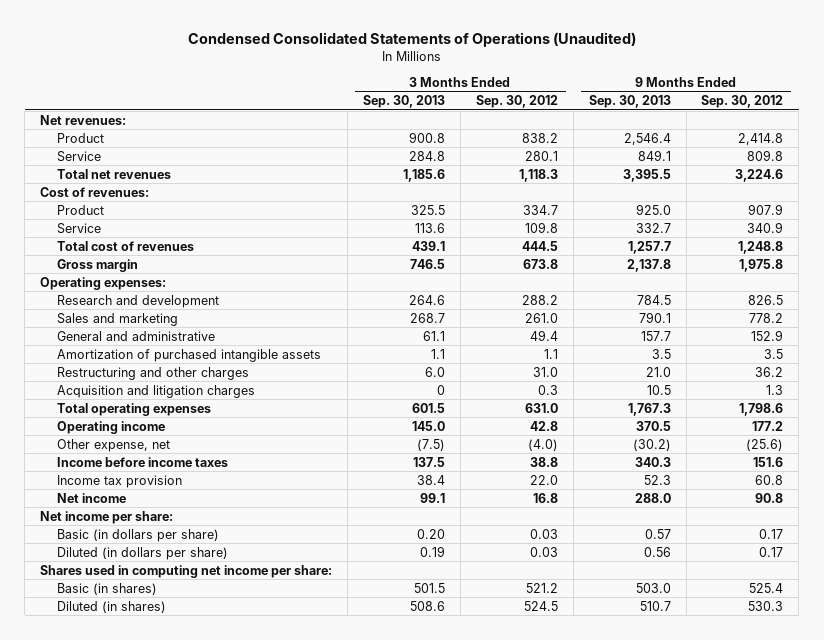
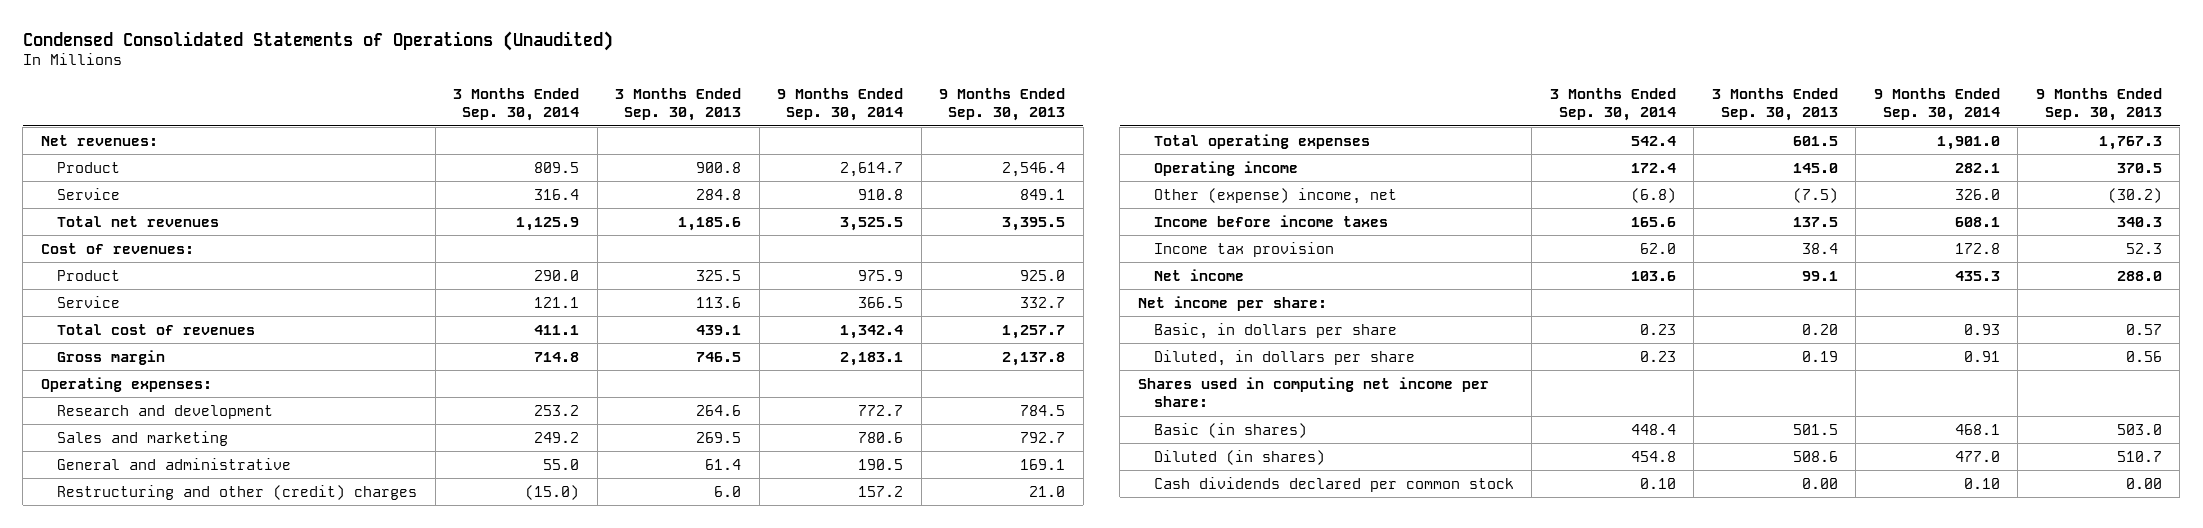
- | 3 Months Ended Sep. 30, 2013 | 3 Months Ended Sep. 30, 2012 | 9 Months Ended Sep. 30, 2013 | 9 Months Ended Sep. 30, 2012
+ | 3 Months Ended Sep. 30, 2014 | 3 Months Ended Sep. 30, 2013 | 9 Months Ended Sep. 30, 2014 | 9 Months Ended Sep. 30, 2013
- Sales and marketing | 268.7 | 261.0 | 790.1 | 778.2
- General and administrative | 61.1 | 49.4 | 157.7 | 152.9
- Amortization of purchased intangible assets | 1.1 | 1.1 | 3.5 | 3.5
- Restructuring and other charges | 6.0 | 31.0 | 21.0 | 36.2
- Acquisition and litigation charges | 0 | 0.3 | 10.5 | 1.3
+ Sales and marketing | 249.2 | 269.5 | 780.6 | 792.7
+ General and administrative | 55.0 | 61.4 | 190.5 | 169.1
+ Restructuring and other (credit) charges | (15.0) | 6.0 | 157.2 | 21.0
- Other expense, net | (7.5) | (4.0) | (30.2) | (25.6)
+ Other (expense) income, net | (6.8) | (7.5) | 326.0 | (30.2)
- Basic (in dollars per share) | 0.20 | 0.03 | 0.57 | 0.17
- Diluted (in dollars per share) | 0.19 | 0.03 | 0.56 | 0.17
+ Basic, in dollars per share | 0.23 | 0.20 | 0.93 | 0.57
+ Diluted, in dollars per share | 0.23 | 0.19 | 0.91 | 0.56
+ Cash dividends declared per common stock | 0.10 | 0.00 | 0.10 | 0.00

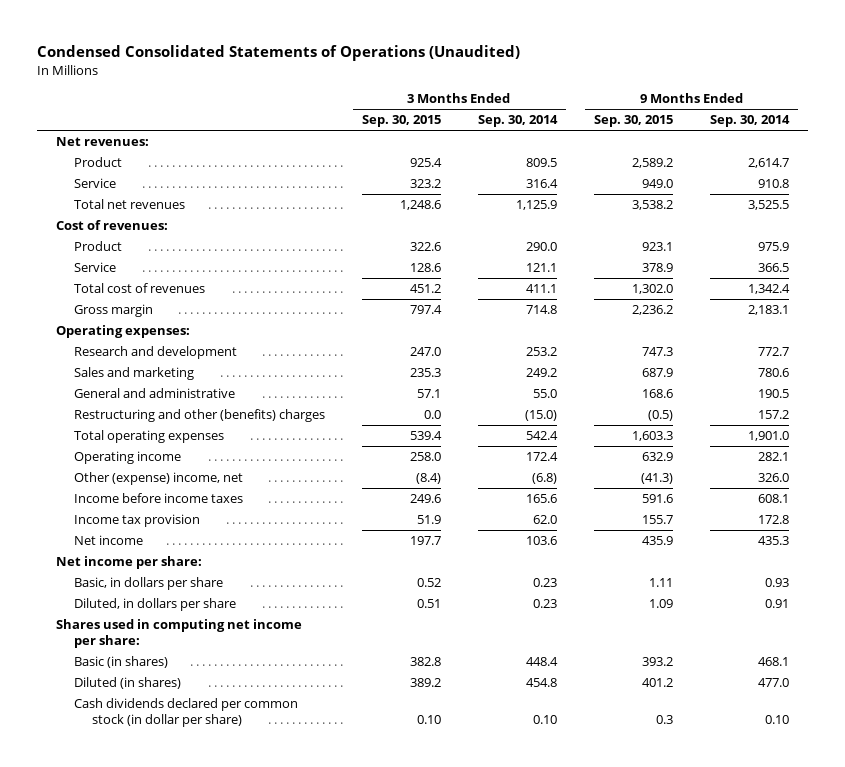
- | 3 Months Ended Sep. 30, 2014 | 3 Months Ended Sep. 30, 2013 | 9 Months Ended Sep. 30, 2014 | 9 Months Ended Sep. 30, 2013
+ | 3 Months Ended Sep. 30, 2015 | 3 Months Ended Sep. 30, 2014 | 9 Months Ended Sep. 30, 2015 | 9 Months Ended Sep. 30, 2014
- Restructuring and other (credit) charges | (15.0) | 6.0 | 157.2 | 21.0
+ Restructuring and other (benefits) charges | 0.0 | (15.0) | (0.5) | 157.2
- Cash dividends declared per common stock | 0.10 | 0.00 | 0.10 | 0.00
+ Cash dividends declared per common stock (in dollar per share) | 0.10 | 0.10 | 0.3 | 0.10

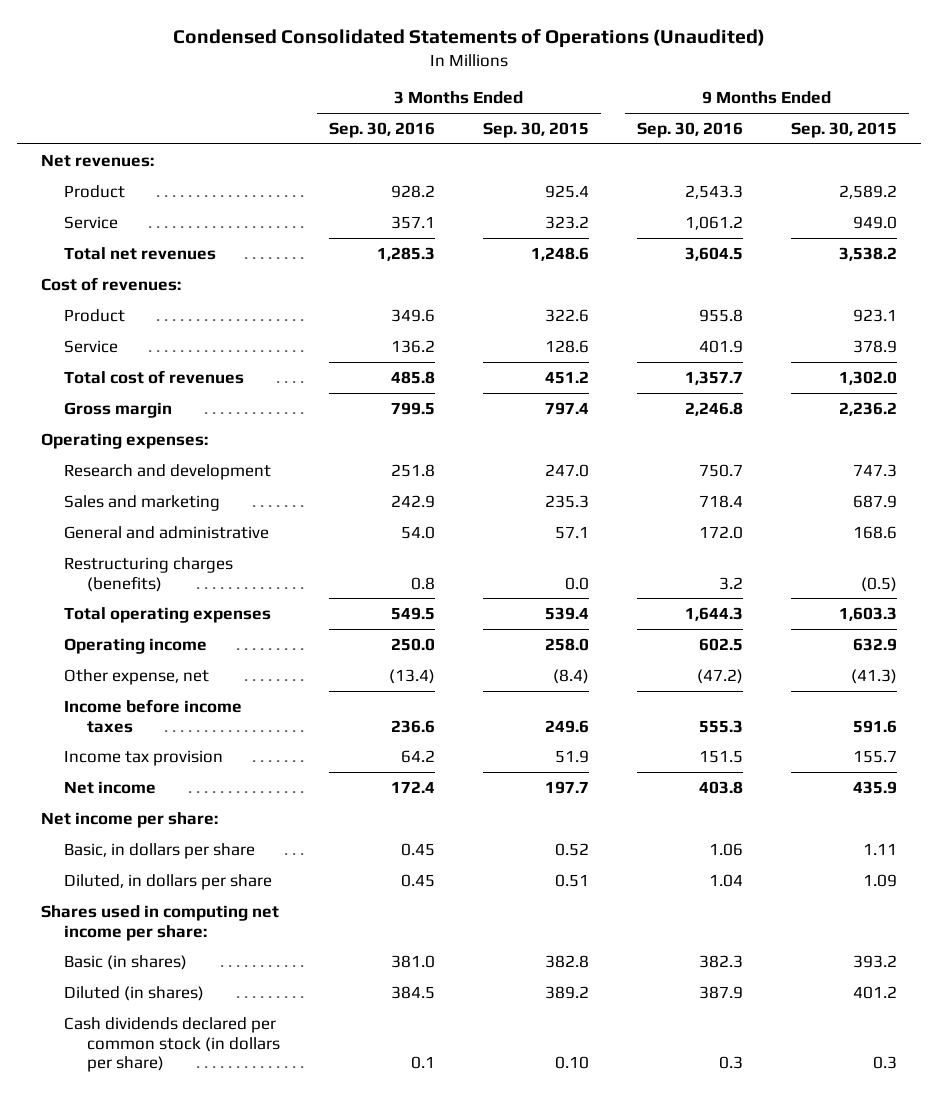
- | 3 Months Ended Sep. 30, 2015 | 3 Months Ended Sep. 30, 2014 | 9 Months Ended Sep. 30, 2015 | 9 Months Ended Sep. 30, 2014
+ | 3 Months Ended Sep. 30, 2016 | 3 Months Ended Sep. 30, 2015 | 9 Months Ended Sep. 30, 2016 | 9 Months Ended Sep. 30, 2015
- Restructuring and other (benefits) charges | 0.0 | (15.0) | (0.5) | 157.2
+ Restructuring charges (benefits) | 0.8 | 0.0 | 3.2 | (0.5)
- Other (expense) income, net | (8.4) | (6.8) | (41.3) | 326.0
+ Other expense, net | (13.4) | (8.4) | (47.2) | (41.3)
- Cash dividends declared per common stock (in dollar per share) | 0.10 | 0.10 | 0.3 | 0.10
+ Cash dividends declared per common stock (in dollars per share) | 0.1 | 0.10 | 0.3 | 0.3

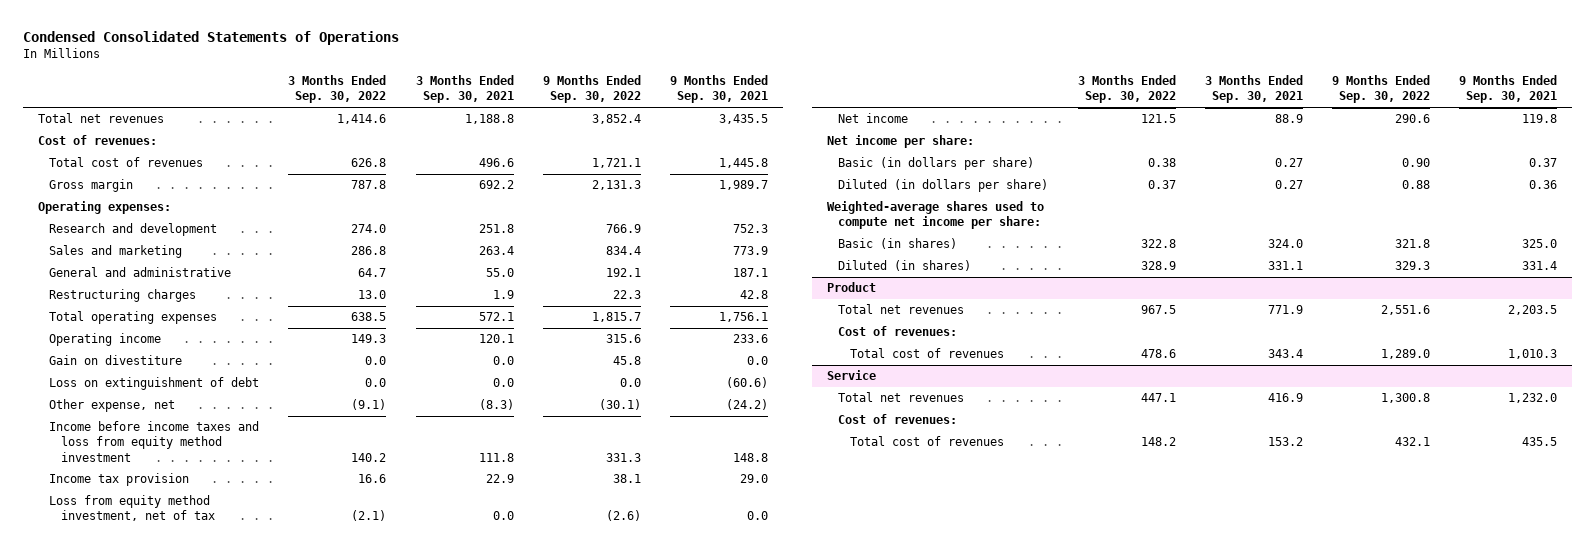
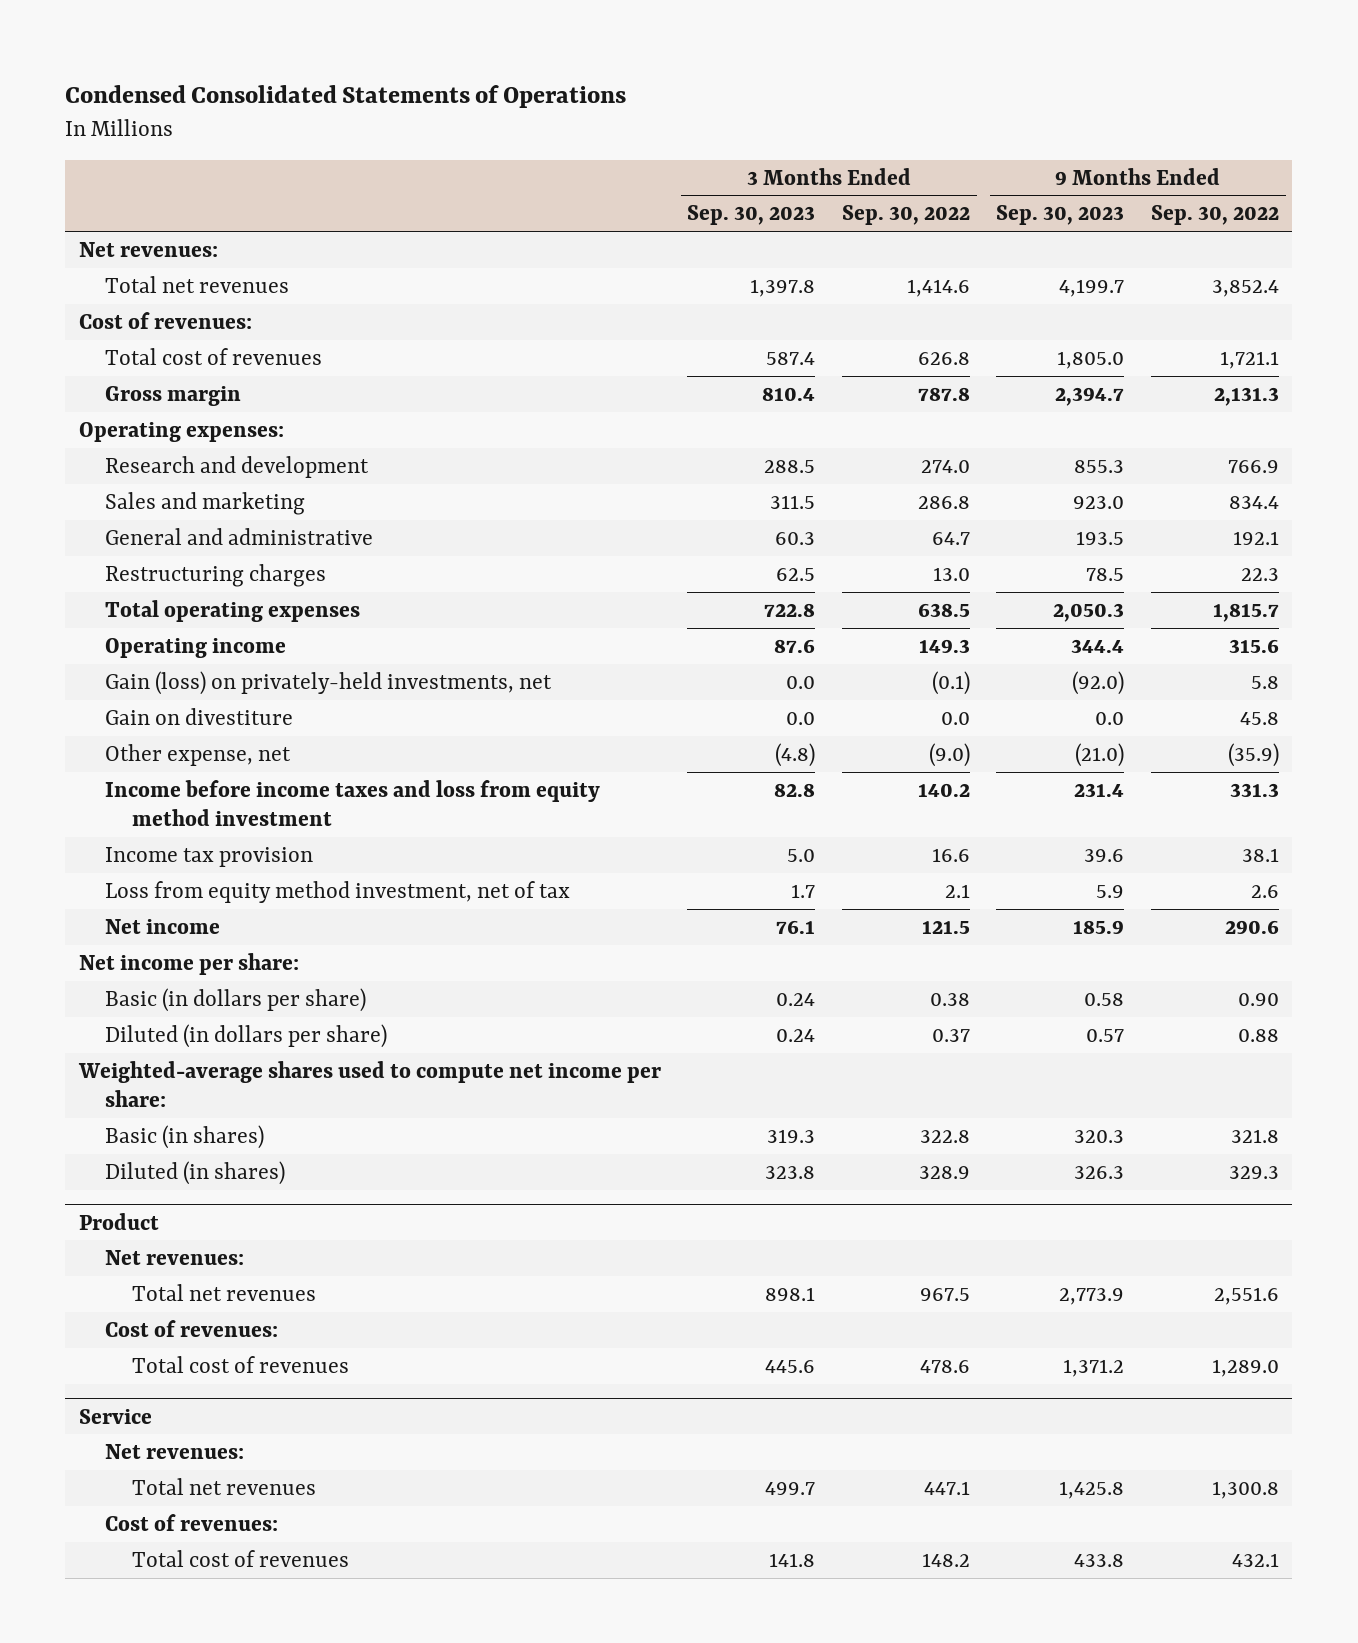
- | 3 Months Ended Sep. 30, 2022 | 3 Months Ended Sep. 30, 2021 | 9 Months Ended Sep. 30, 2022 | 9 Months Ended Sep. 30, 2021
+ | 3 Months Ended Sep. 30, 2023 | 3 Months Ended Sep. 30, 2022 | 9 Months Ended Sep. 30, 2023 | 9 Months Ended Sep. 30, 2022
+ Net revenues:
+ Gain (loss) on privately-held investments, net | 0.0 | (0.1) | (92.0) | 5.8
- Loss on extinguishment of debt | 0.0 | 0.0 | 0.0 | (60.6)
- Other expense, net | (9.1) | (8.3) | (30.1) | (24.2)
+ Other expense, net | (4.8) | (9.0) | (21.0) | (35.9)
- Loss from equity method investment, net of tax | (2.1) | 0.0 | (2.6) | 0.0
+ Loss from equity method investment, net of tax | 1.7 | 2.1 | 5.9 | 2.6
@ Product
+ Net revenues:
@ Service
+ Net revenues:

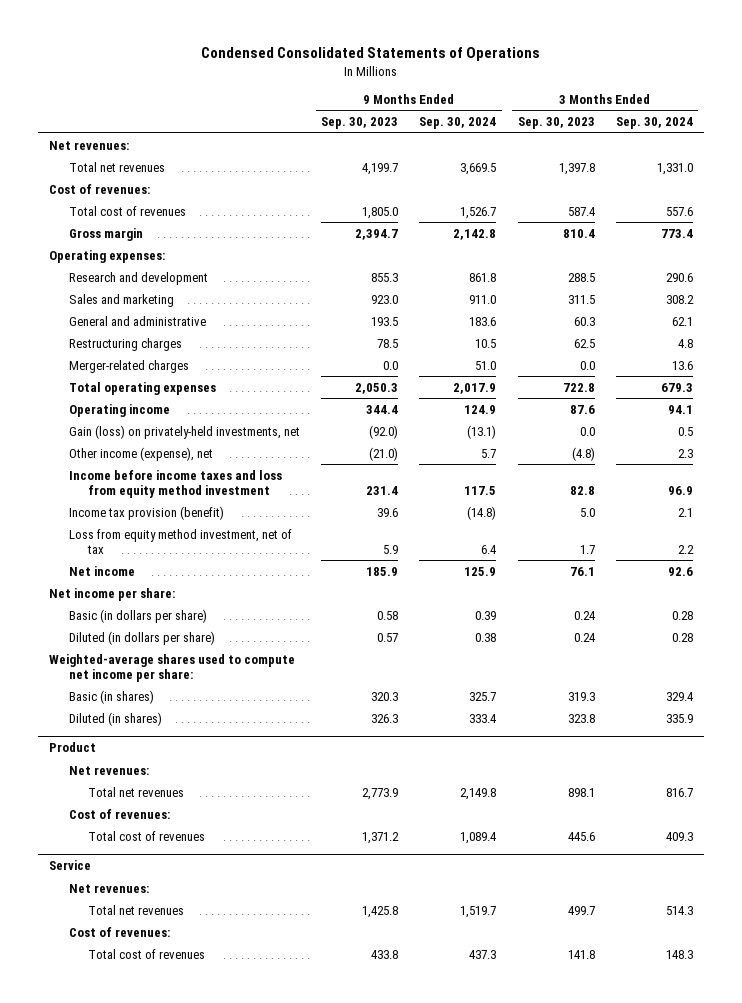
- | 3 Months Ended Sep. 30, 2023 | 3 Months Ended Sep. 30, 2022 | 9 Months Ended Sep. 30, 2023 | 9 Months Ended Sep. 30, 2022
+ | 9 Months Ended Sep. 30, 2023 | 9 Months Ended Sep. 30, 2024 | 3 Months Ended Sep. 30, 2023 | 3 Months Ended Sep. 30, 2024
+ Merger-related charges | 0.0 | 51.0 | 0.0 | 13.6
- Gain on divestiture | 0.0 | 0.0 | 0.0 | 45.8
- Other expense, net | (4.8) | (9.0) | (21.0) | (35.9)
+ Other income (expense), net | (21.0) | 5.7 | (4.8) | 2.3
- Income tax provision | 5.0 | 16.6 | 39.6 | 38.1
+ Income tax provision (benefit) | 39.6 | (14.8) | 5.0 | 2.1

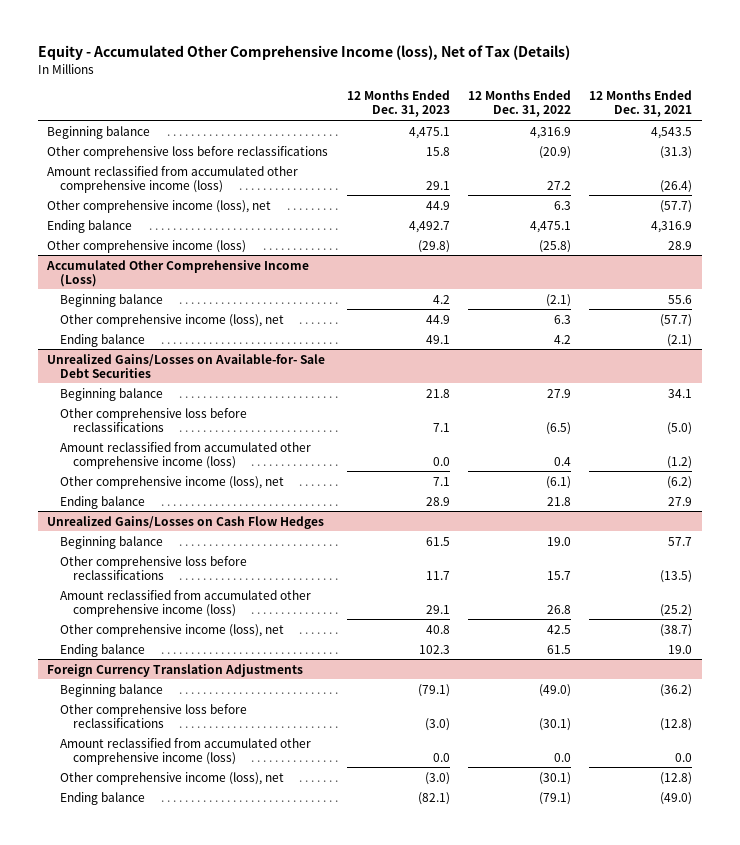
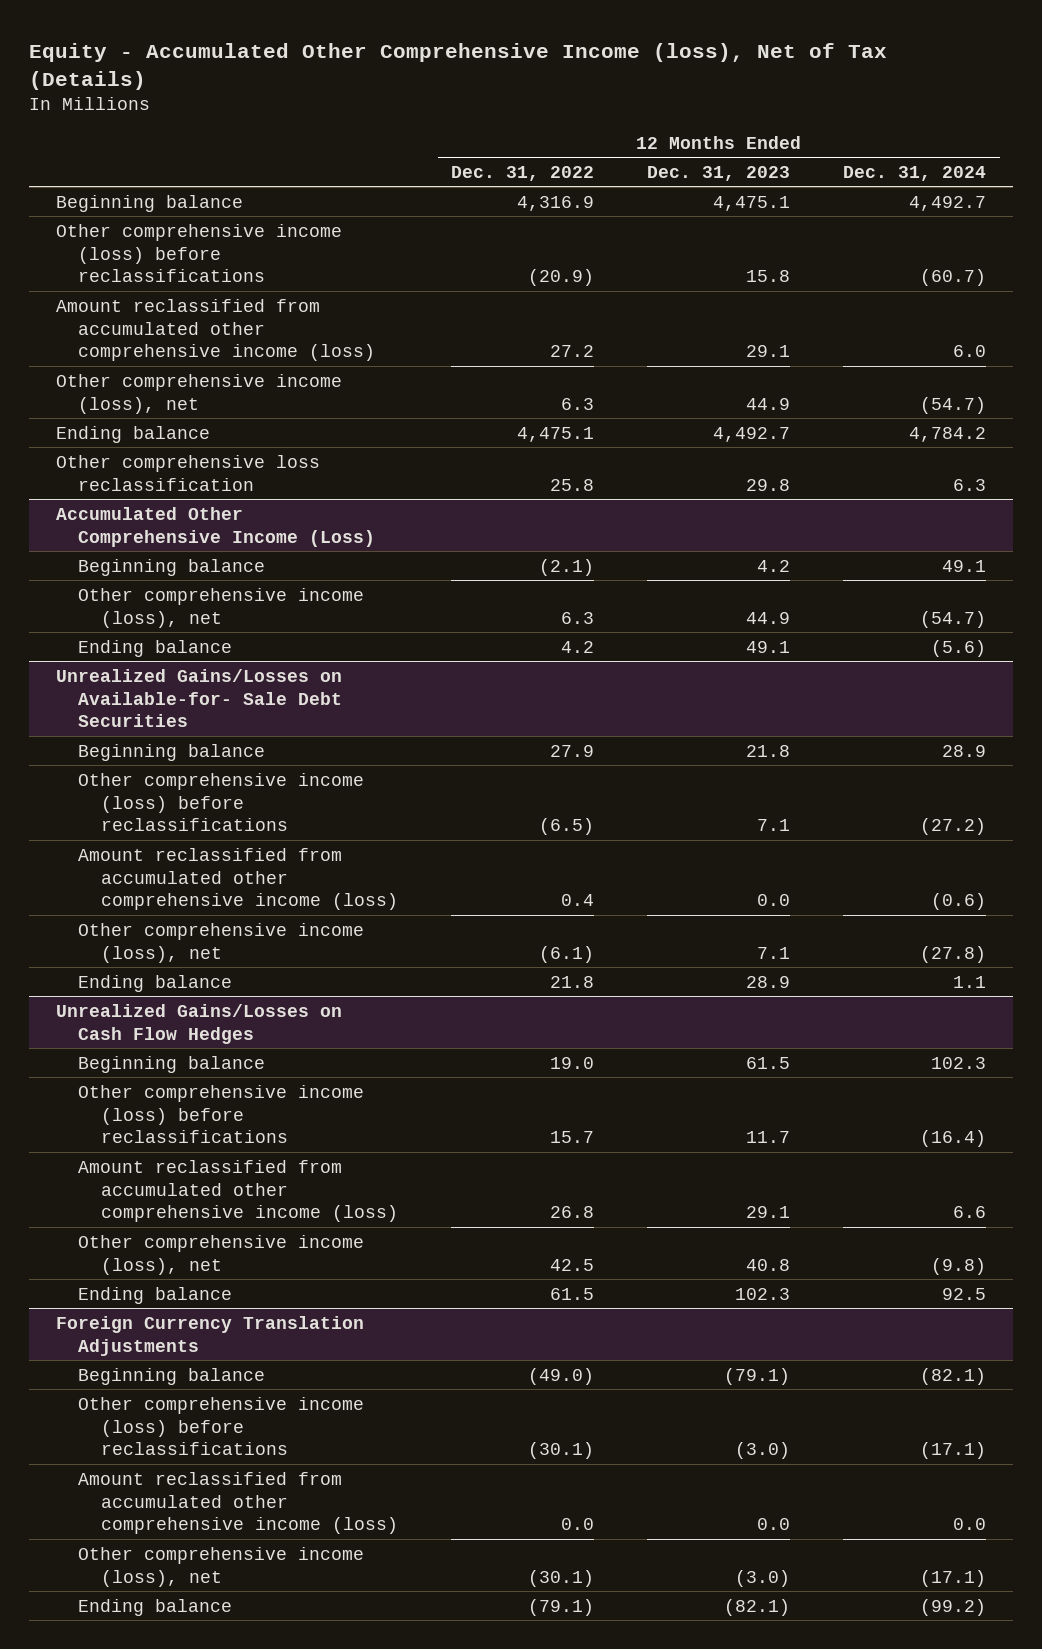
- | 12 Months Ended Dec. 31, 2023 | 12 Months Ended Dec. 31, 2022 | 12 Months Ended Dec. 31, 2021
+ | 12 Months Ended Dec. 31, 2022 | 12 Months Ended Dec. 31, 2023 | 12 Months Ended Dec. 31, 2024
- Other comprehensive loss before reclassifications | 15.8 | (20.9) | (31.3)
+ Other comprehensive income (loss) before reclassifications | (20.9) | 15.8 | (60.7)
- Other comprehensive income (loss) | (29.8) | (25.8) | 28.9
+ Other comprehensive loss reclassification | 25.8 | 29.8 | 6.3
@ Unrealized Gains/Losses on Available-for- Sale Debt Securities
- Other comprehensive loss before reclassifications | 7.1 | (6.5) | (5.0)
+ Other comprehensive income (loss) before reclassifications | (6.5) | 7.1 | (27.2)
@ Unrealized Gains/Losses on Cash Flow Hedges
- Other comprehensive loss before reclassifications | 11.7 | 15.7 | (13.5)
+ Other comprehensive income (loss) before reclassifications | 15.7 | 11.7 | (16.4)
@ Foreign Currency Translation Adjustments
- Other comprehensive loss before reclassifications | (3.0) | (30.1) | (12.8)
+ Other comprehensive income (loss) before reclassifications | (30.1) | (3.0) | (17.1)

